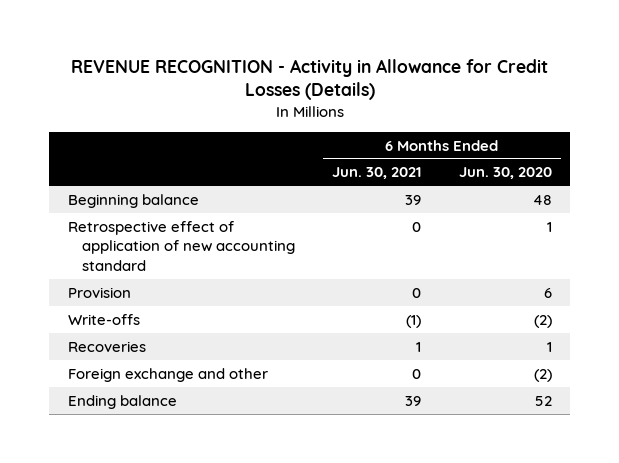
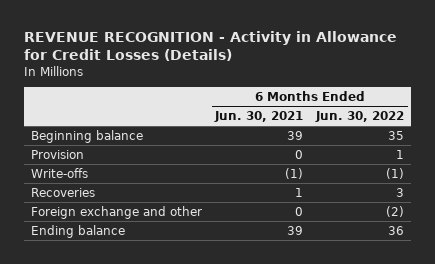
- | 6 Months Ended Jun. 30, 2021 | 6 Months Ended Jun. 30, 2020
+ | 6 Months Ended Jun. 30, 2021 | 6 Months Ended Jun. 30, 2022
- Retrospective effect of application of new accounting standard | 0 | 1

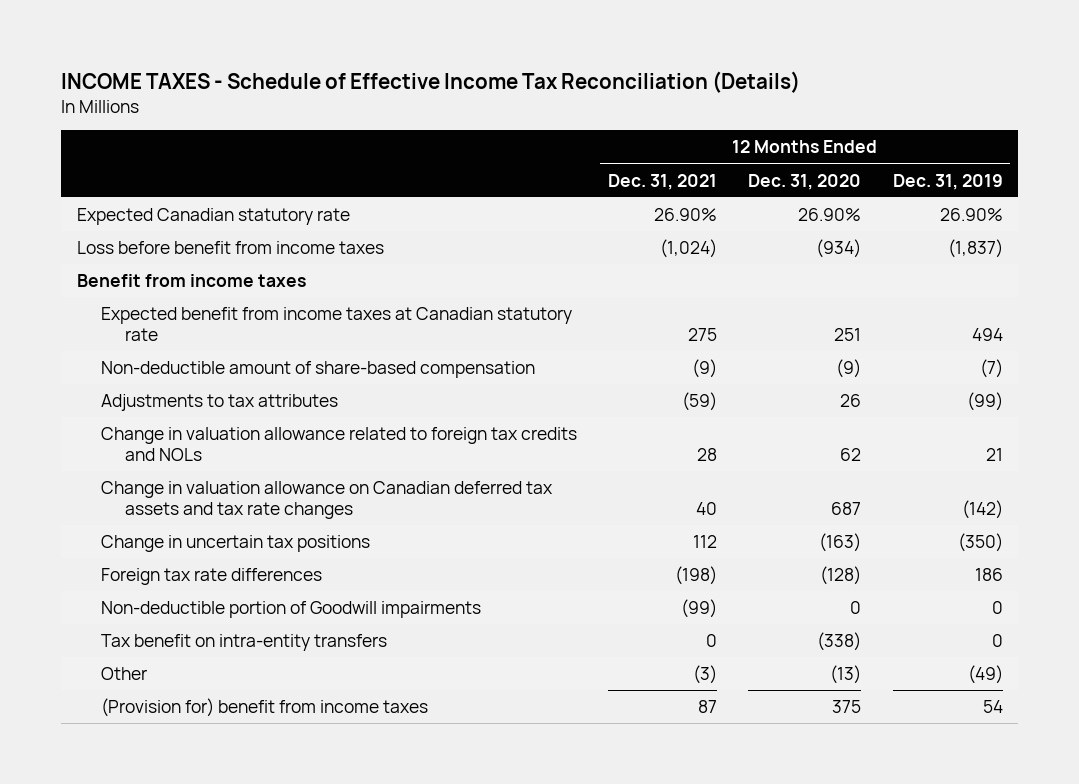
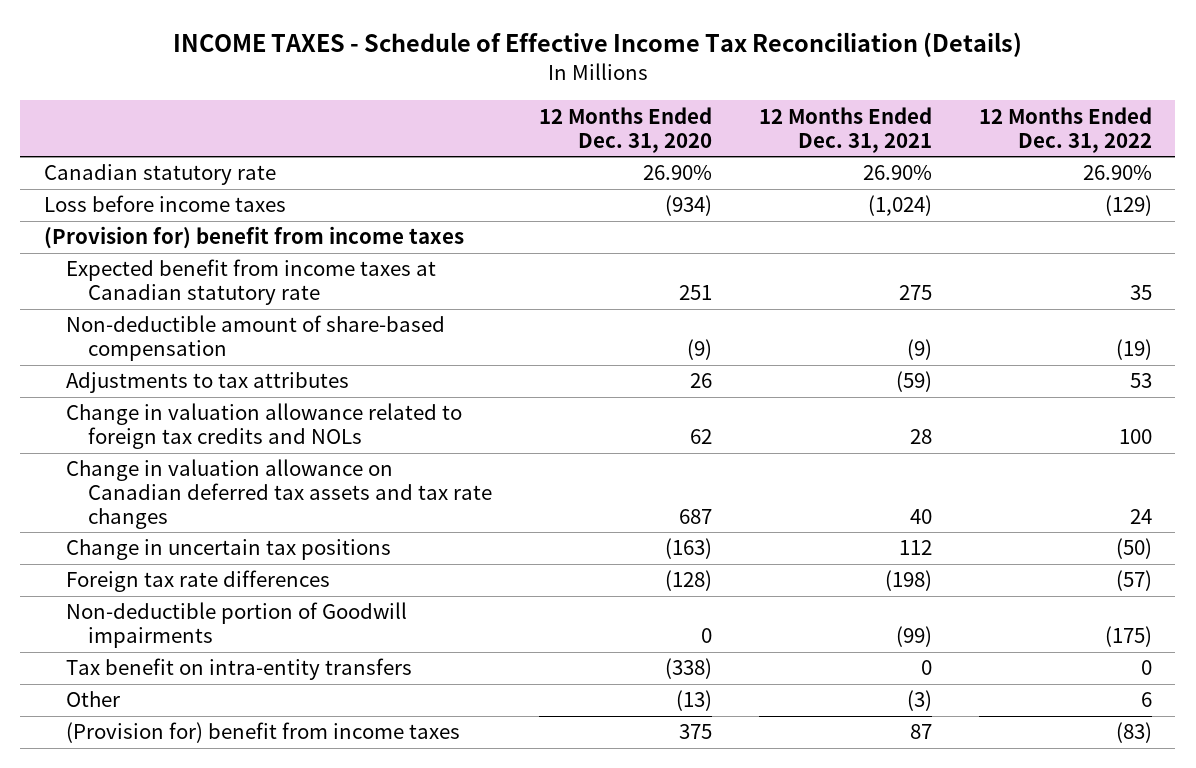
- | 12 Months Ended Dec. 31, 2021 | 12 Months Ended Dec. 31, 2020 | 12 Months Ended Dec. 31, 2019
+ | 12 Months Ended Dec. 31, 2020 | 12 Months Ended Dec. 31, 2021 | 12 Months Ended Dec. 31, 2022
- Expected Canadian statutory rate | 26.90% | 26.90% | 26.90%
- Loss before benefit from income taxes | (1,024) | (934) | (1,837)
- Benefit from income taxes
+ Canadian statutory rate | 26.90% | 26.90% | 26.90%
+ Loss before income taxes | (934) | (1,024) | (129)
+ (Provision for) benefit from income taxes

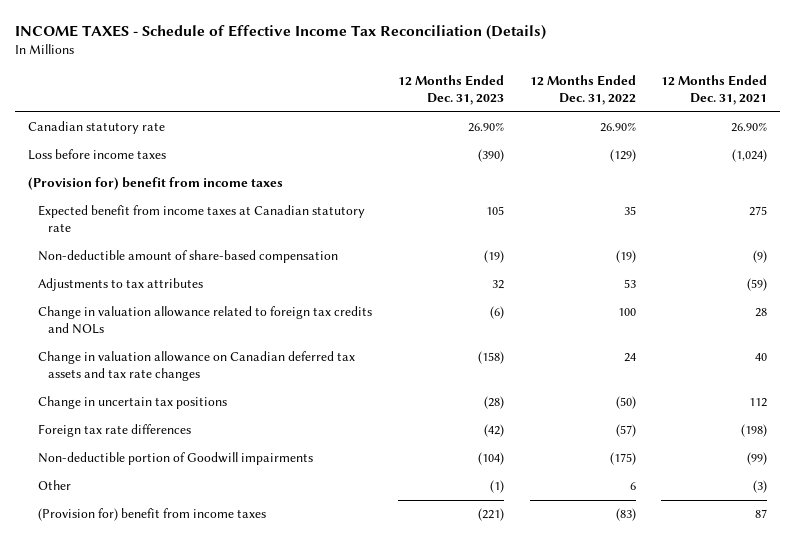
- | 12 Months Ended Dec. 31, 2020 | 12 Months Ended Dec. 31, 2021 | 12 Months Ended Dec. 31, 2022
+ | 12 Months Ended Dec. 31, 2023 | 12 Months Ended Dec. 31, 2022 | 12 Months Ended Dec. 31, 2021
- Tax benefit on intra-entity transfers | (338) | 0 | 0

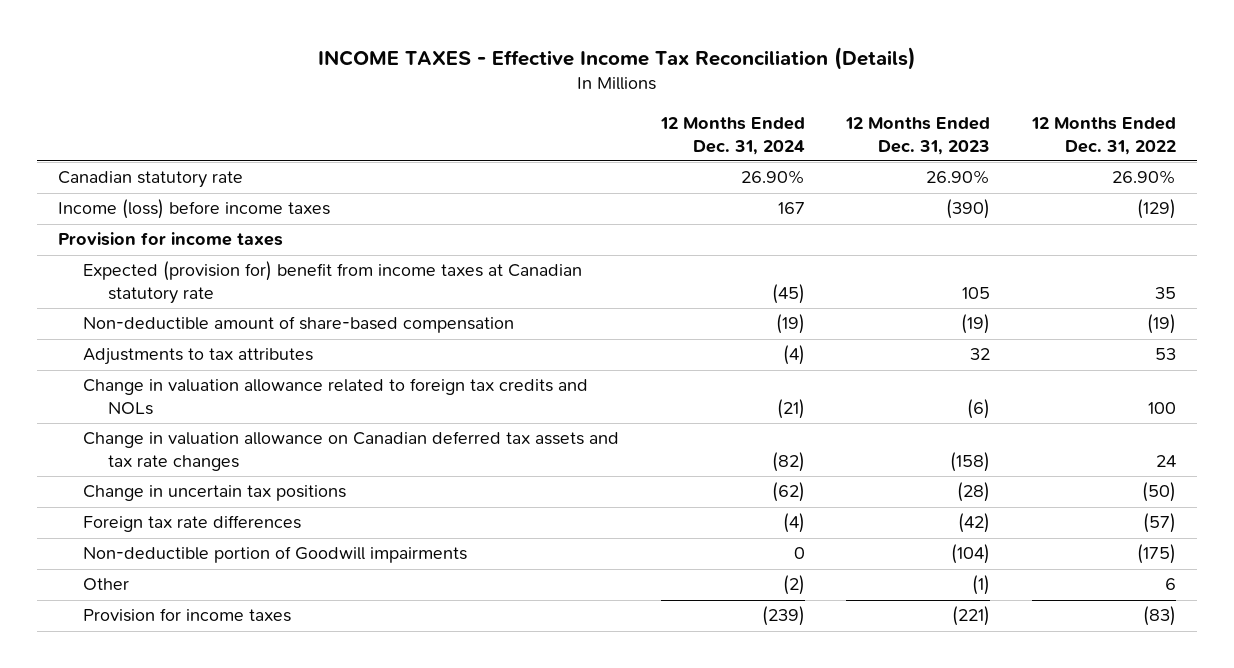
- INCOME TAXES - Schedule of Effective Income Tax Reconciliation (Details)
+ INCOME TAXES - Effective Income Tax Reconciliation (Details)
- | 12 Months Ended Dec. 31, 2023 | 12 Months Ended Dec. 31, 2022 | 12 Months Ended Dec. 31, 2021
+ | 12 Months Ended Dec. 31, 2024 | 12 Months Ended Dec. 31, 2023 | 12 Months Ended Dec. 31, 2022
- Loss before income taxes | (390) | (129) | (1,024)
- (Provision for) benefit from income taxes
- Expected benefit from income taxes at Canadian statutory rate | 105 | 35 | 275
+ Income (loss) before income taxes | 167 | (390) | (129)
+ Provision for income taxes
+ Expected (provision for) benefit from income taxes at Canadian statutory rate | (45) | 105 | 35
- (Provision for) benefit from income taxes | (221) | (83) | 87
+ Provision for income taxes | (239) | (221) | (83)

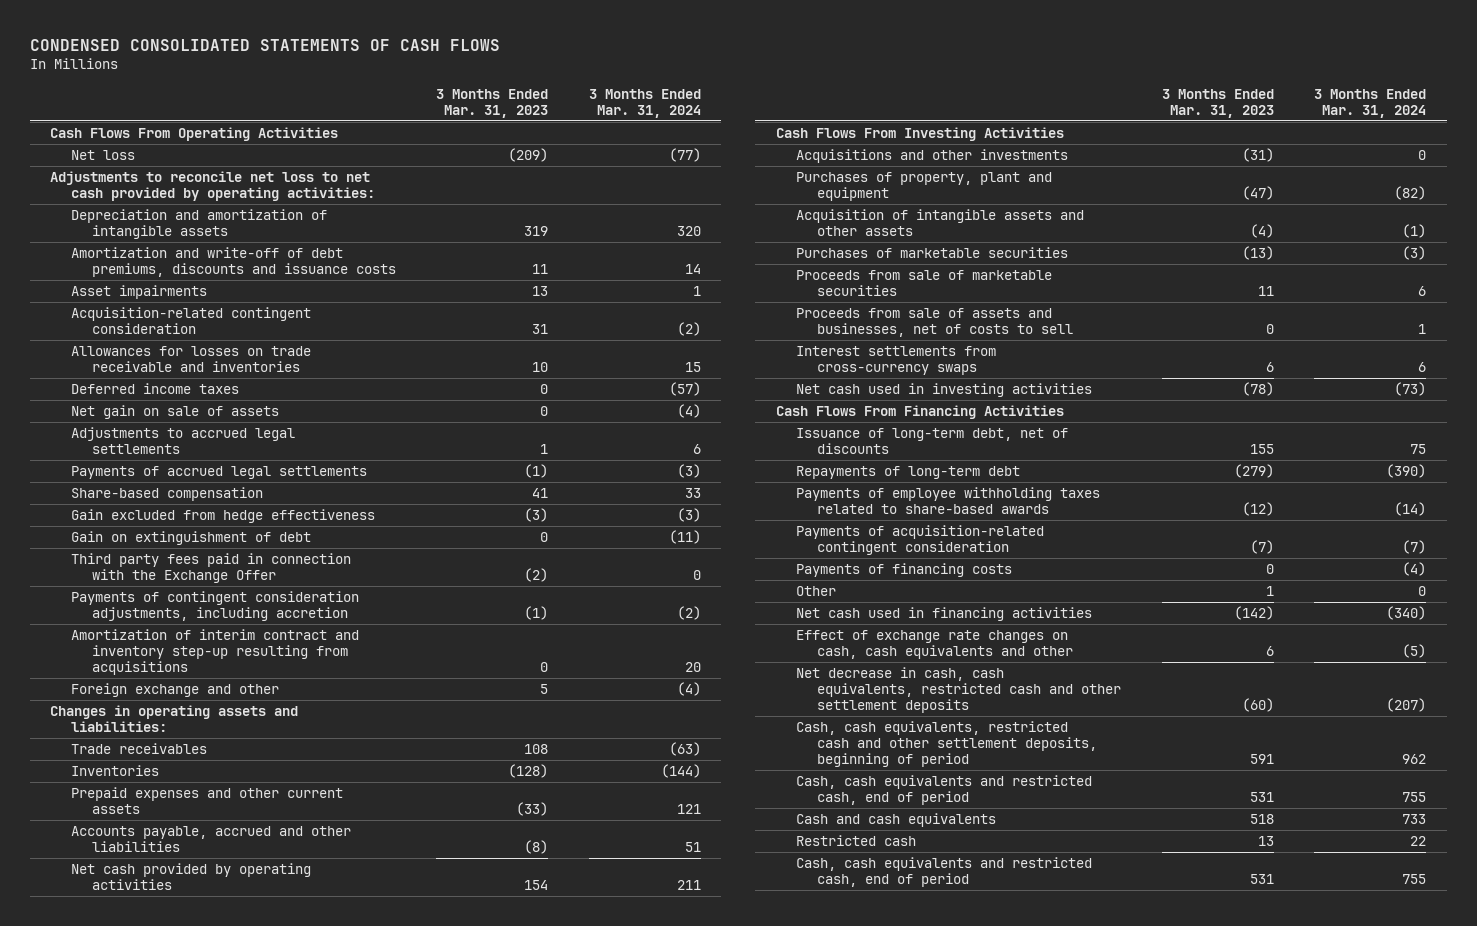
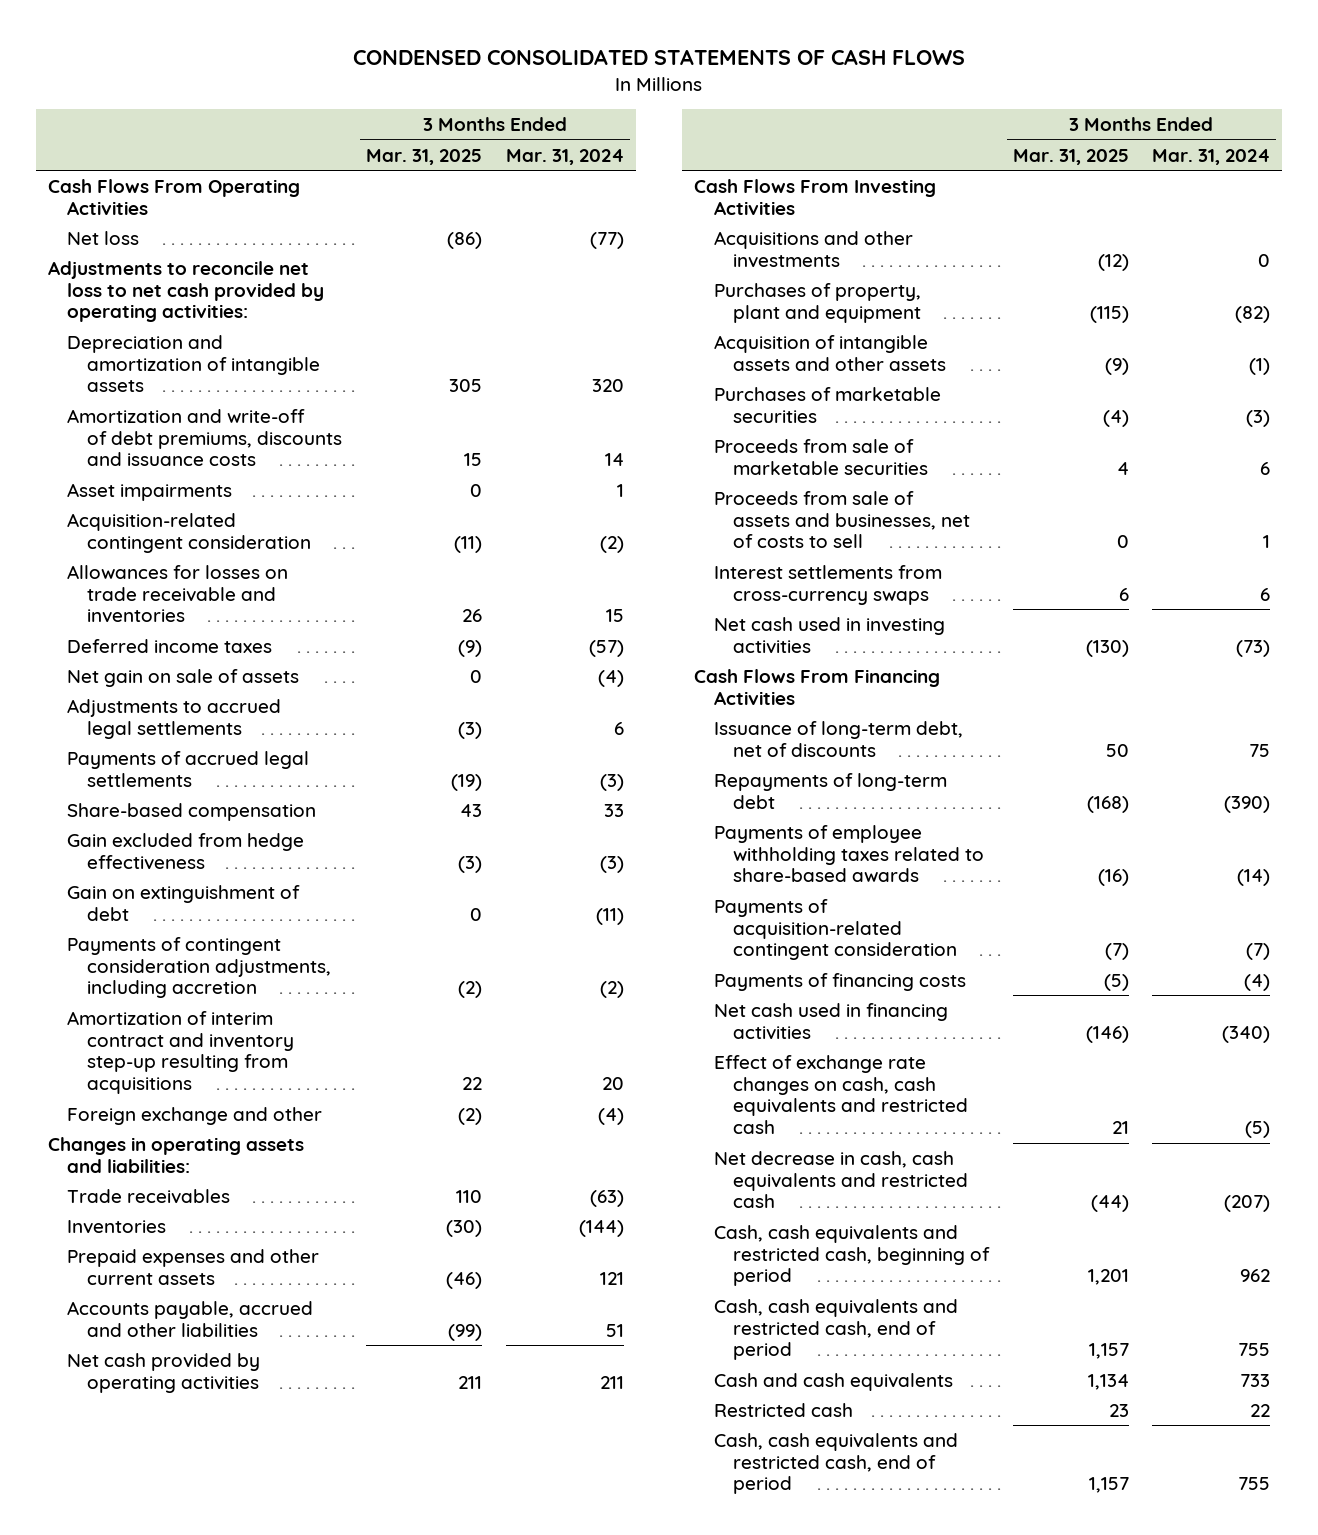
- | 3 Months Ended Mar. 31, 2023 | 3 Months Ended Mar. 31, 2024
+ | 3 Months Ended Mar. 31, 2025 | 3 Months Ended Mar. 31, 2024
- Third party fees paid in connection with the Exchange Offer | (2) | 0
- Other | 1 | 0
- Effect of exchange rate changes on cash, cash equivalents and other | 6 | (5)
- Net decrease in cash, cash equivalents, restricted cash and other settlement deposits | (60) | (207)
- Cash, cash equivalents, restricted cash and other settlement deposits, beginning of period | 591 | 962
+ Effect of exchange rate changes on cash, cash equivalents and restricted cash | 21 | (5)
+ Net decrease in cash, cash equivalents and restricted cash | (44) | (207)
+ Cash, cash equivalents and restricted cash, beginning of period | 1,201 | 962

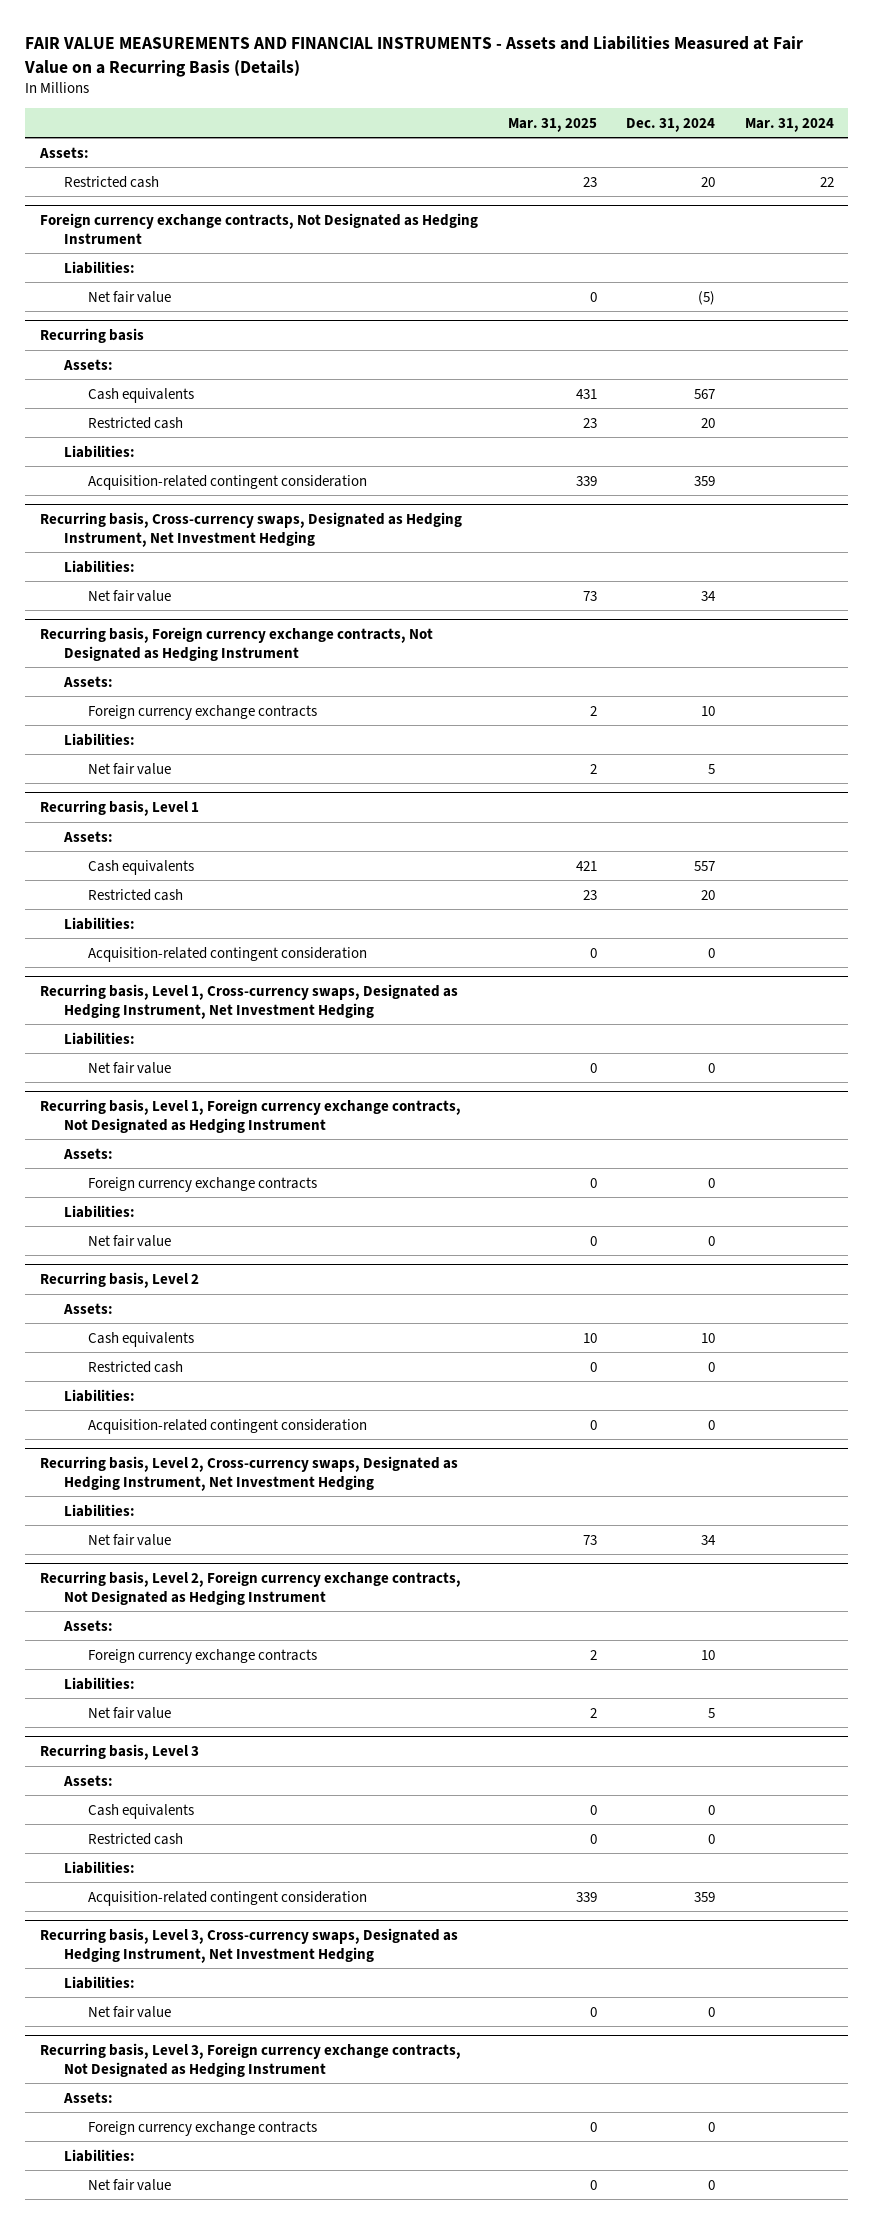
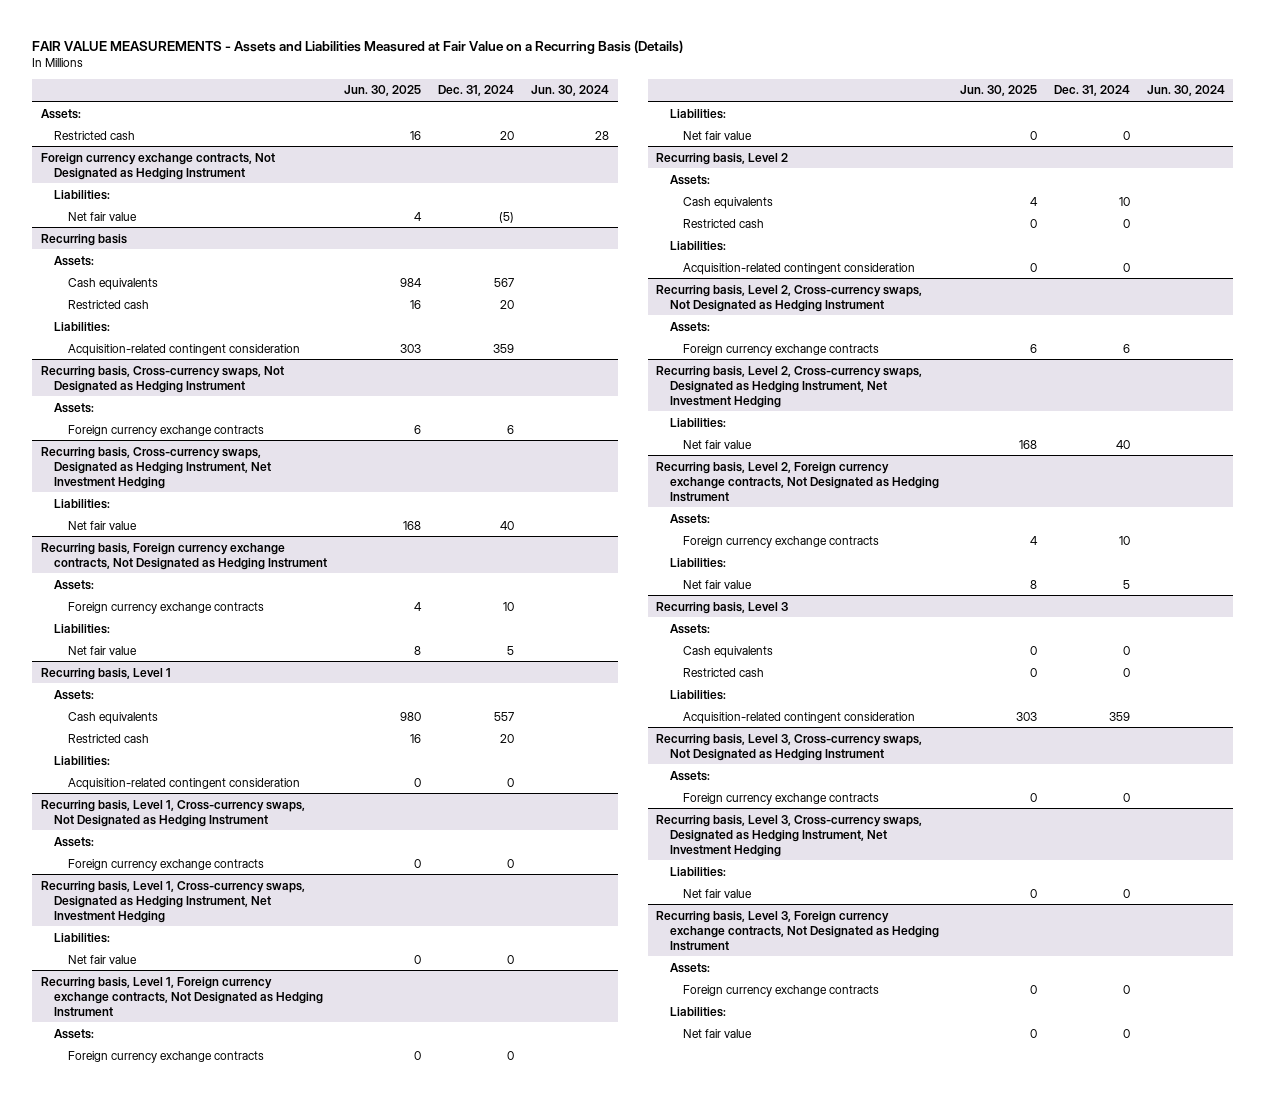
- FAIR VALUE MEASUREMENTS AND FINANCIAL INSTRUMENTS - Assets and Liabilities Measured at Fair Value on a Recurring Basis (Details)
+ FAIR VALUE MEASUREMENTS - Assets and Liabilities Measured at Fair Value on a Recurring Basis (Details)
- | Mar. 31, 2025 | Dec. 31, 2024 | Mar. 31, 2024
+ | Jun. 30, 2025 | Dec. 31, 2024 | Jun. 30, 2024
+ Recurring basis, Cross-currency swaps, Not Designated as Hedging Instrument
+ Assets:
+ Foreign currency exchange contracts | 6 | 6 |
@ Recurring basis, Cross-currency swaps, Designated as Hedging Instrument, Net Investment Hedging
- Net fair value | 73 | 34 |
+ Net fair value | 168 | 40 |
+ Recurring basis, Level 1, Cross-currency swaps, Not Designated as Hedging Instrument
+ Assets:
+ Foreign currency exchange contracts | 0 | 0 |
+ Recurring basis, Level 2, Cross-currency swaps, Not Designated as Hedging Instrument
+ Assets:
+ Foreign currency exchange contracts | 6 | 6 |
@ Recurring basis, Level 2, Cross-currency swaps, Designated as Hedging Instrument, Net Investment Hedging
- Net fair value | 73 | 34 |
+ Net fair value | 168 | 40 |
+ Recurring basis, Level 3, Cross-currency swaps, Not Designated as Hedging Instrument
+ Assets:
+ Foreign currency exchange contracts | 0 | 0 |

